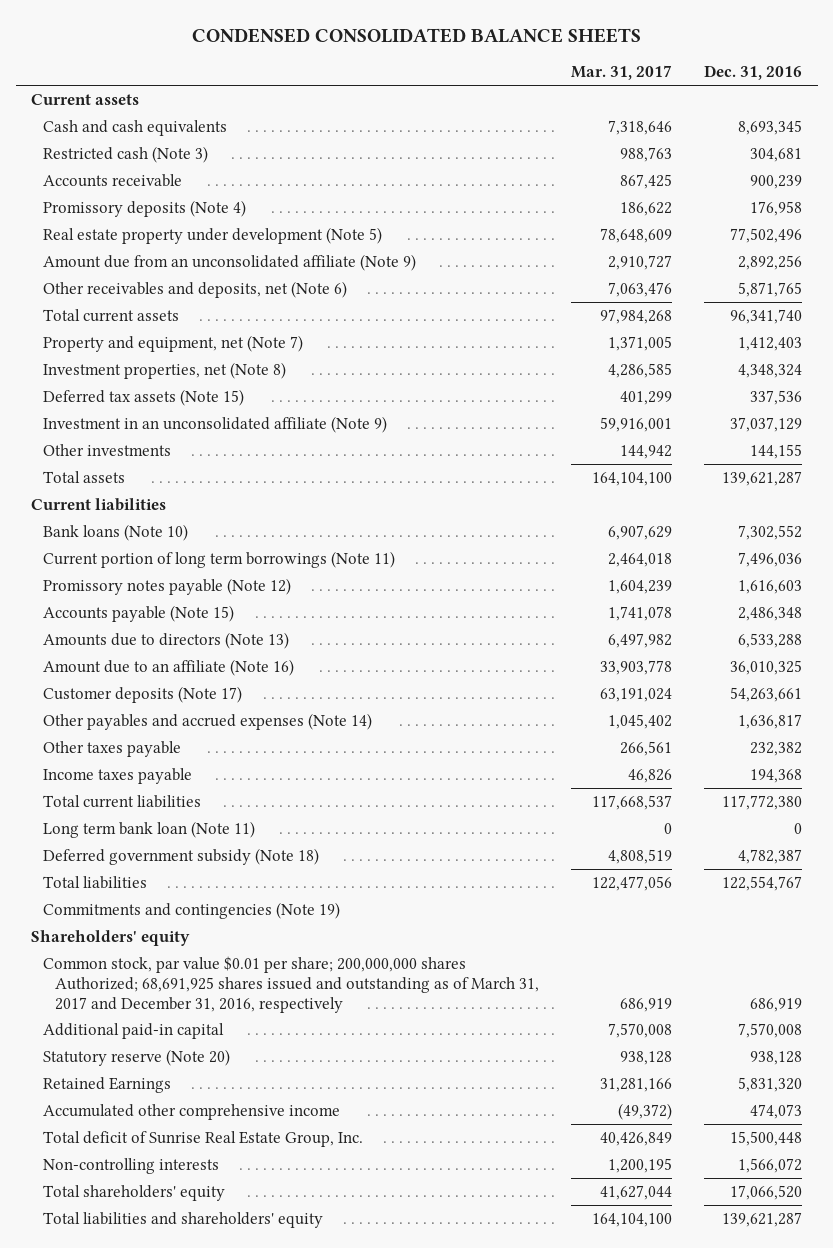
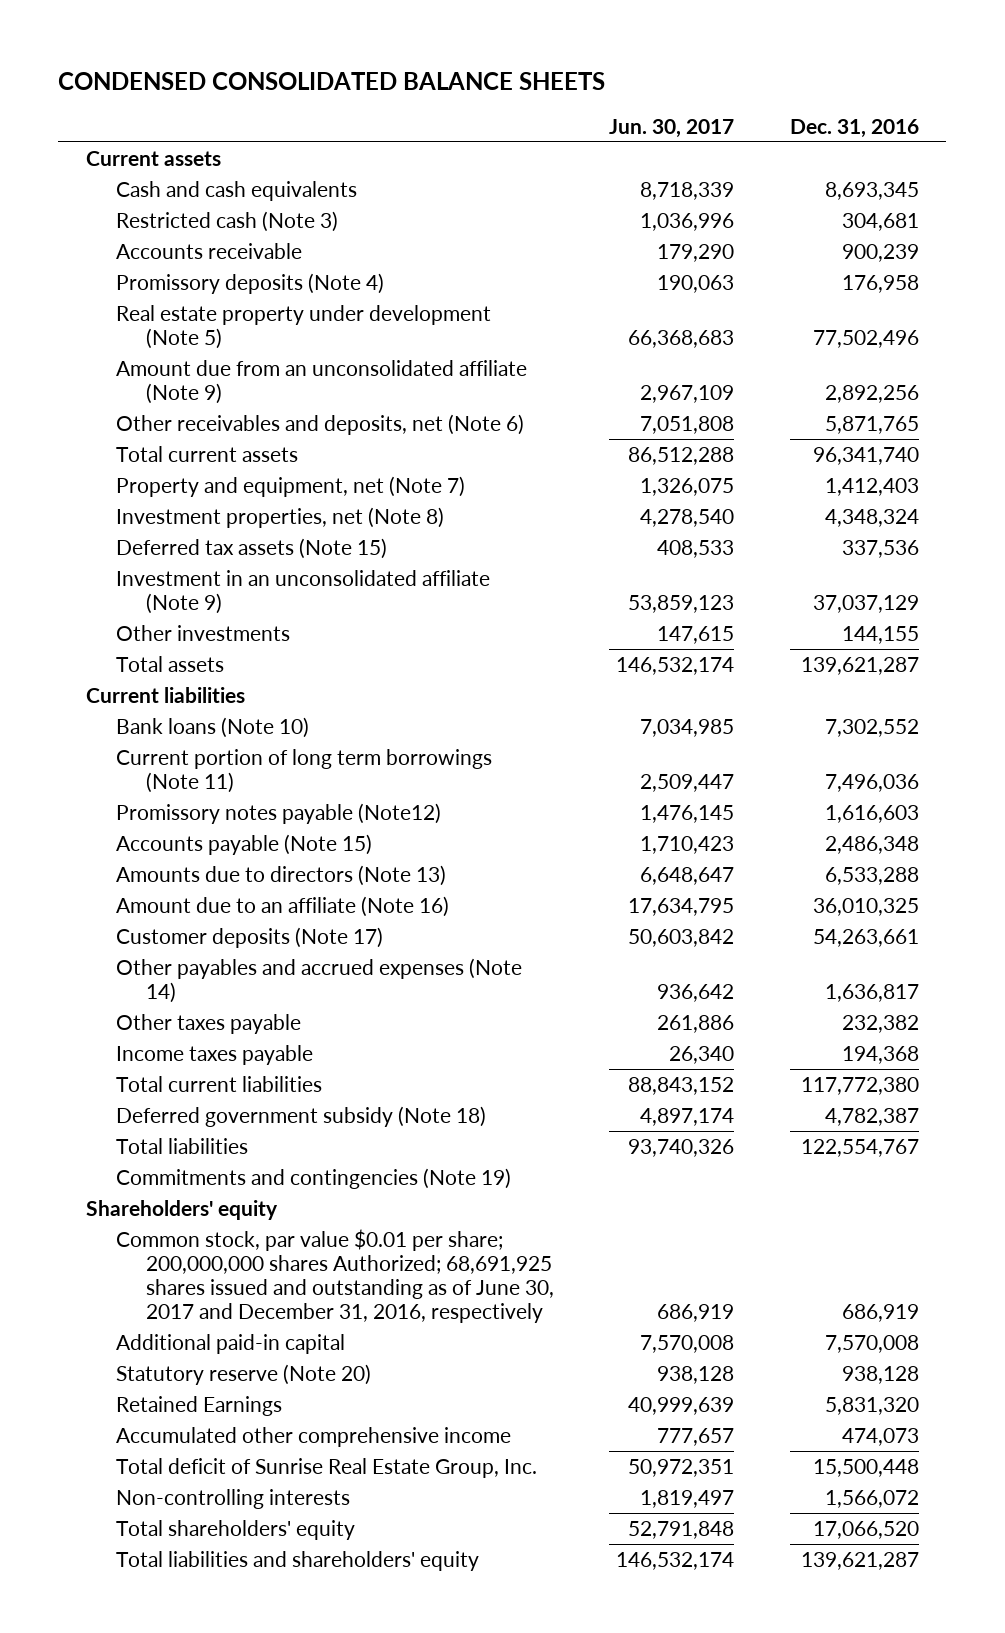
- | Mar. 31, 2017 | Dec. 31, 2016
+ | Jun. 30, 2017 | Dec. 31, 2016
- Promissory notes payable (Note 12) | 1,604,239 | 1,616,603
+ Promissory notes payable (Note12) | 1,476,145 | 1,616,603
- Long term bank loan (Note 11) | 0 | 0
- Common stock, par value $0.01 per share; 200,000,000 shares Authorized; 68,691,925 shares issued and outstanding as of March 31, 2017 and December 31, 2016, respectively | 686,919 | 686,919
+ Common stock, par value $0.01 per share; 200,000,000 shares Authorized; 68,691,925 shares issued and outstanding as of June 30, 2017 and December 31, 2016, respectively | 686,919 | 686,919

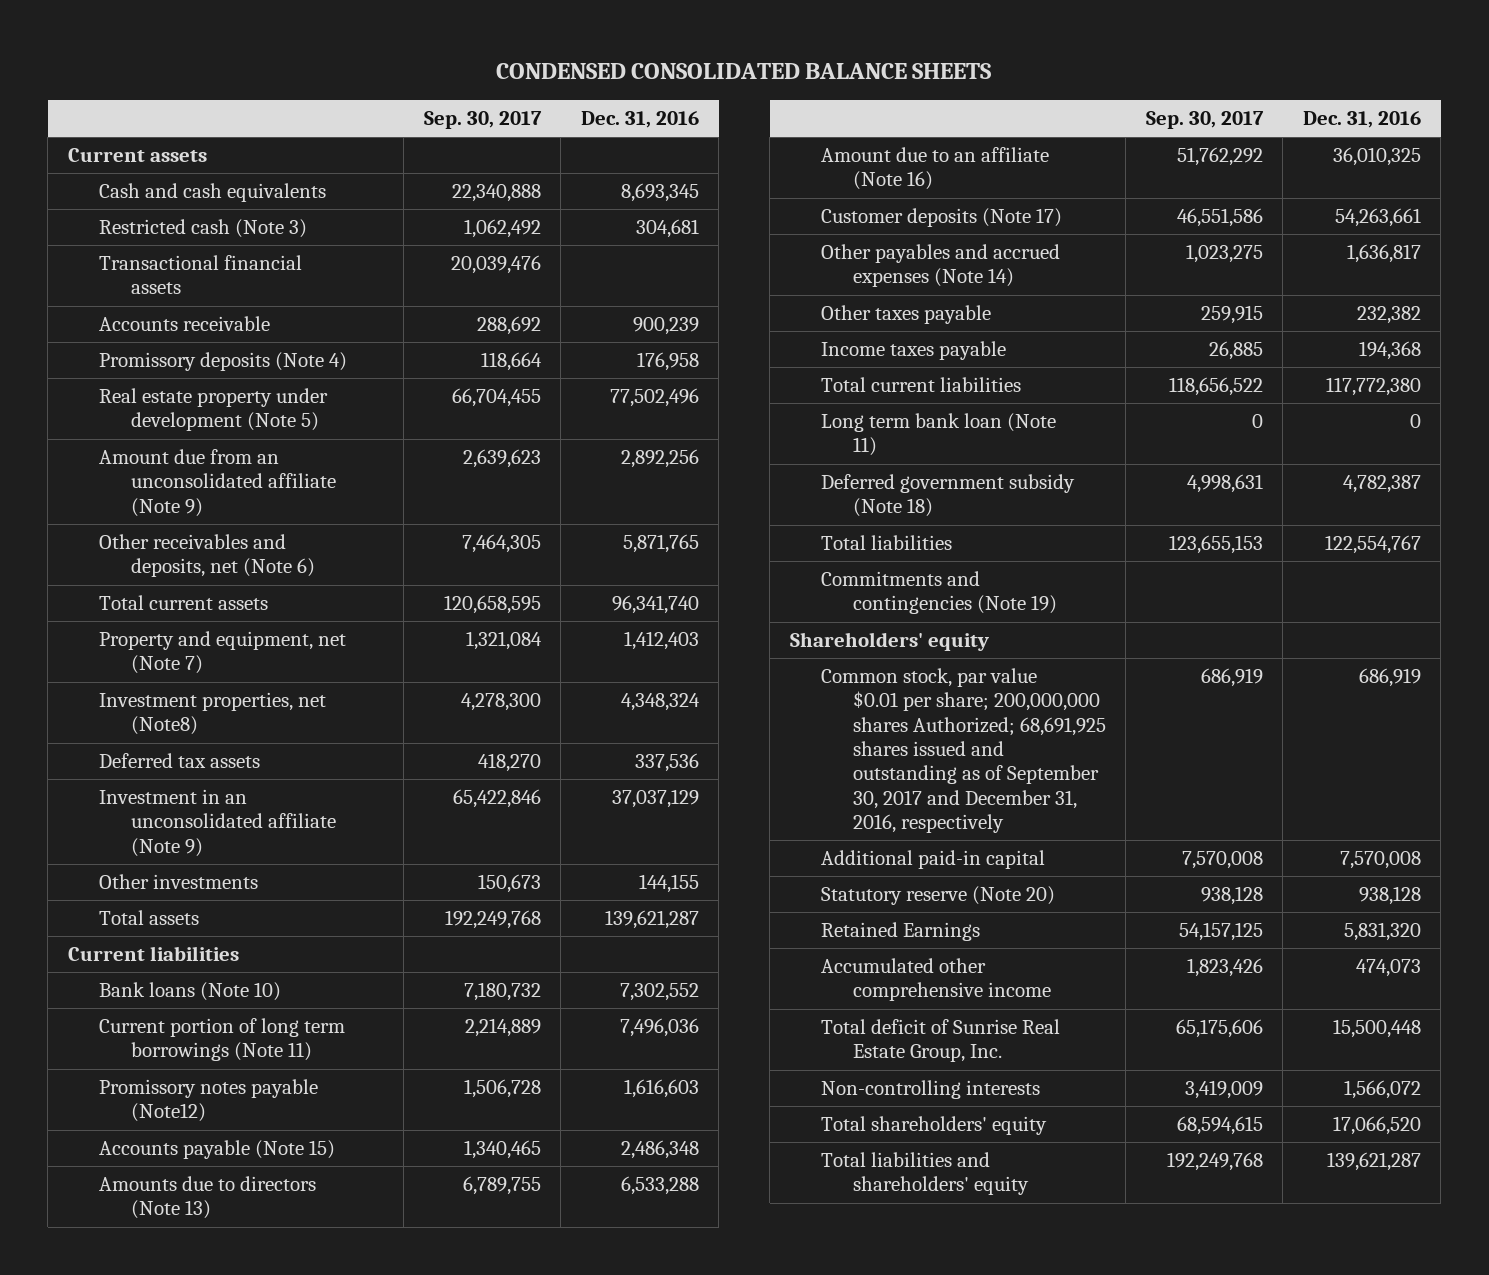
- | Jun. 30, 2017 | Dec. 31, 2016
+ | Sep. 30, 2017 | Dec. 31, 2016
+ Transactional financial assets | 20,039,476 |
- Investment properties, net (Note 8) | 4,278,540 | 4,348,324
- Deferred tax assets (Note 15) | 408,533 | 337,536
+ Investment properties, net (Note8) | 4,278,300 | 4,348,324
+ Deferred tax assets | 418,270 | 337,536
+ Long term bank loan (Note 11) | 0 | 0
- Common stock, par value $0.01 per share; 200,000,000 shares Authorized; 68,691,925 shares issued and outstanding as of June 30, 2017 and December 31, 2016, respectively | 686,919 | 686,919
+ Common stock, par value $0.01 per share; 200,000,000 shares Authorized; 68,691,925 shares issued and outstanding as of September 30, 2017 and December 31, 2016, respectively | 686,919 | 686,919

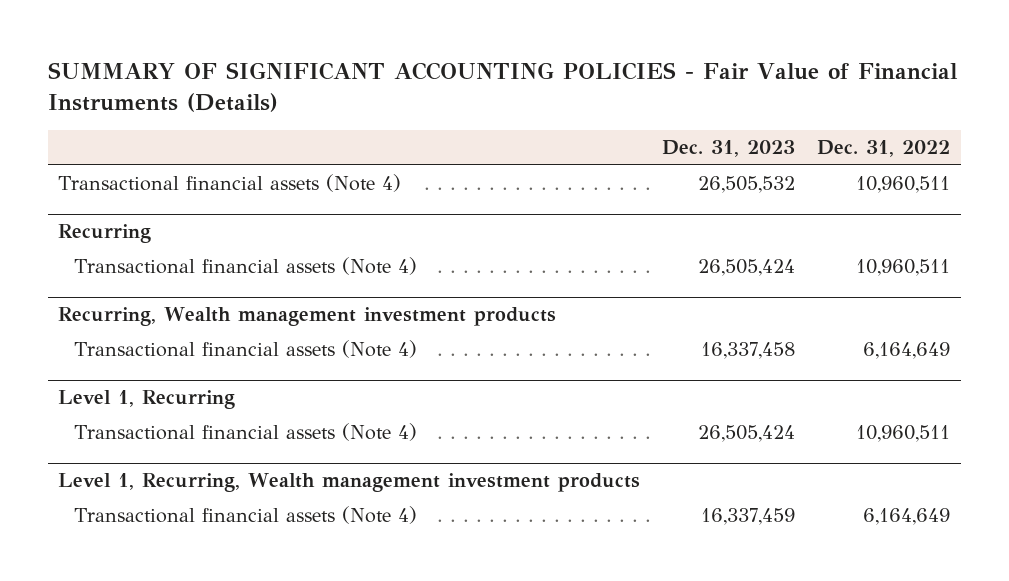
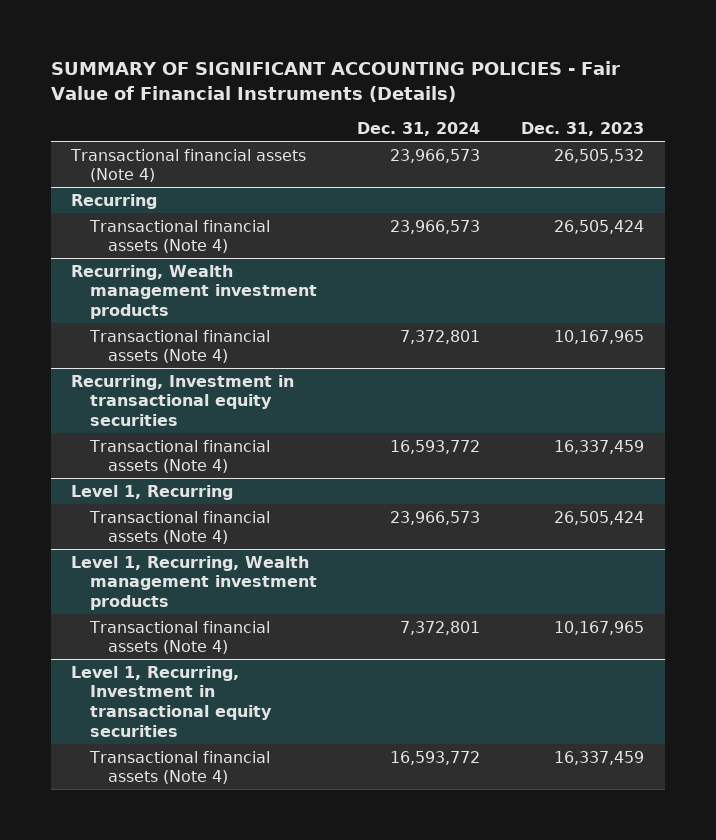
- | Dec. 31, 2023 | Dec. 31, 2022
+ | Dec. 31, 2024 | Dec. 31, 2023
@ Recurring, Wealth management investment products
- Transactional financial assets (Note 4) | 16,337,458 | 6,164,649
+ Transactional financial assets (Note 4) | 7,372,801 | 10,167,965
+ Recurring, Investment in transactional equity securities
+ Transactional financial assets (Note 4) | 16,593,772 | 16,337,459
@ Level 1, Recurring, Wealth management investment products
+ Transactional financial assets (Note 4) | 7,372,801 | 10,167,965
+ Level 1, Recurring, Investment in transactional equity securities

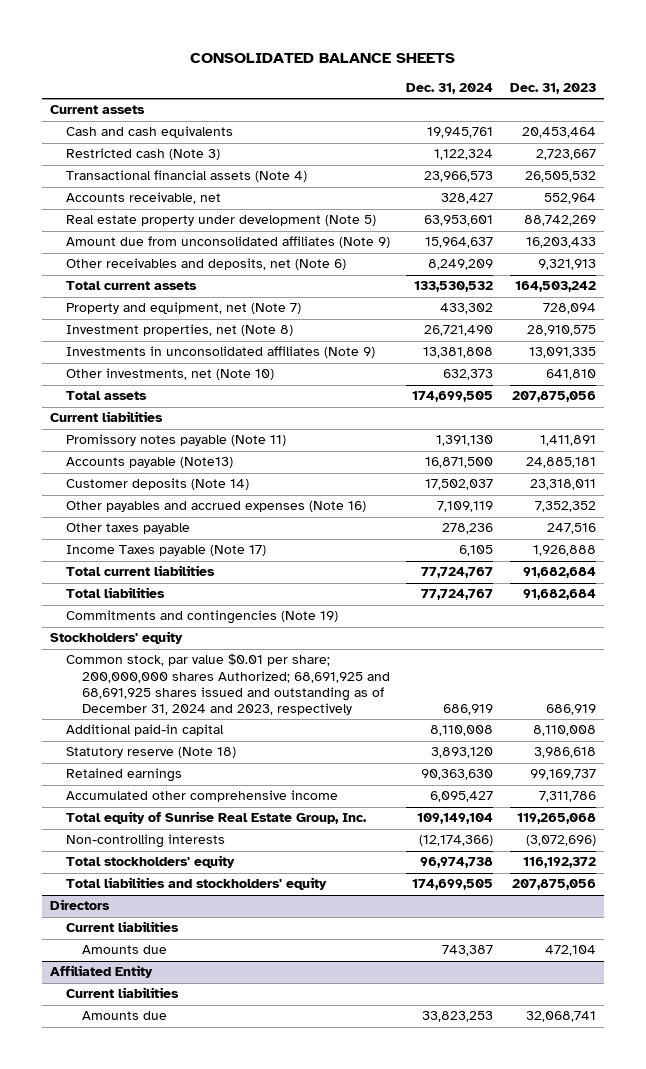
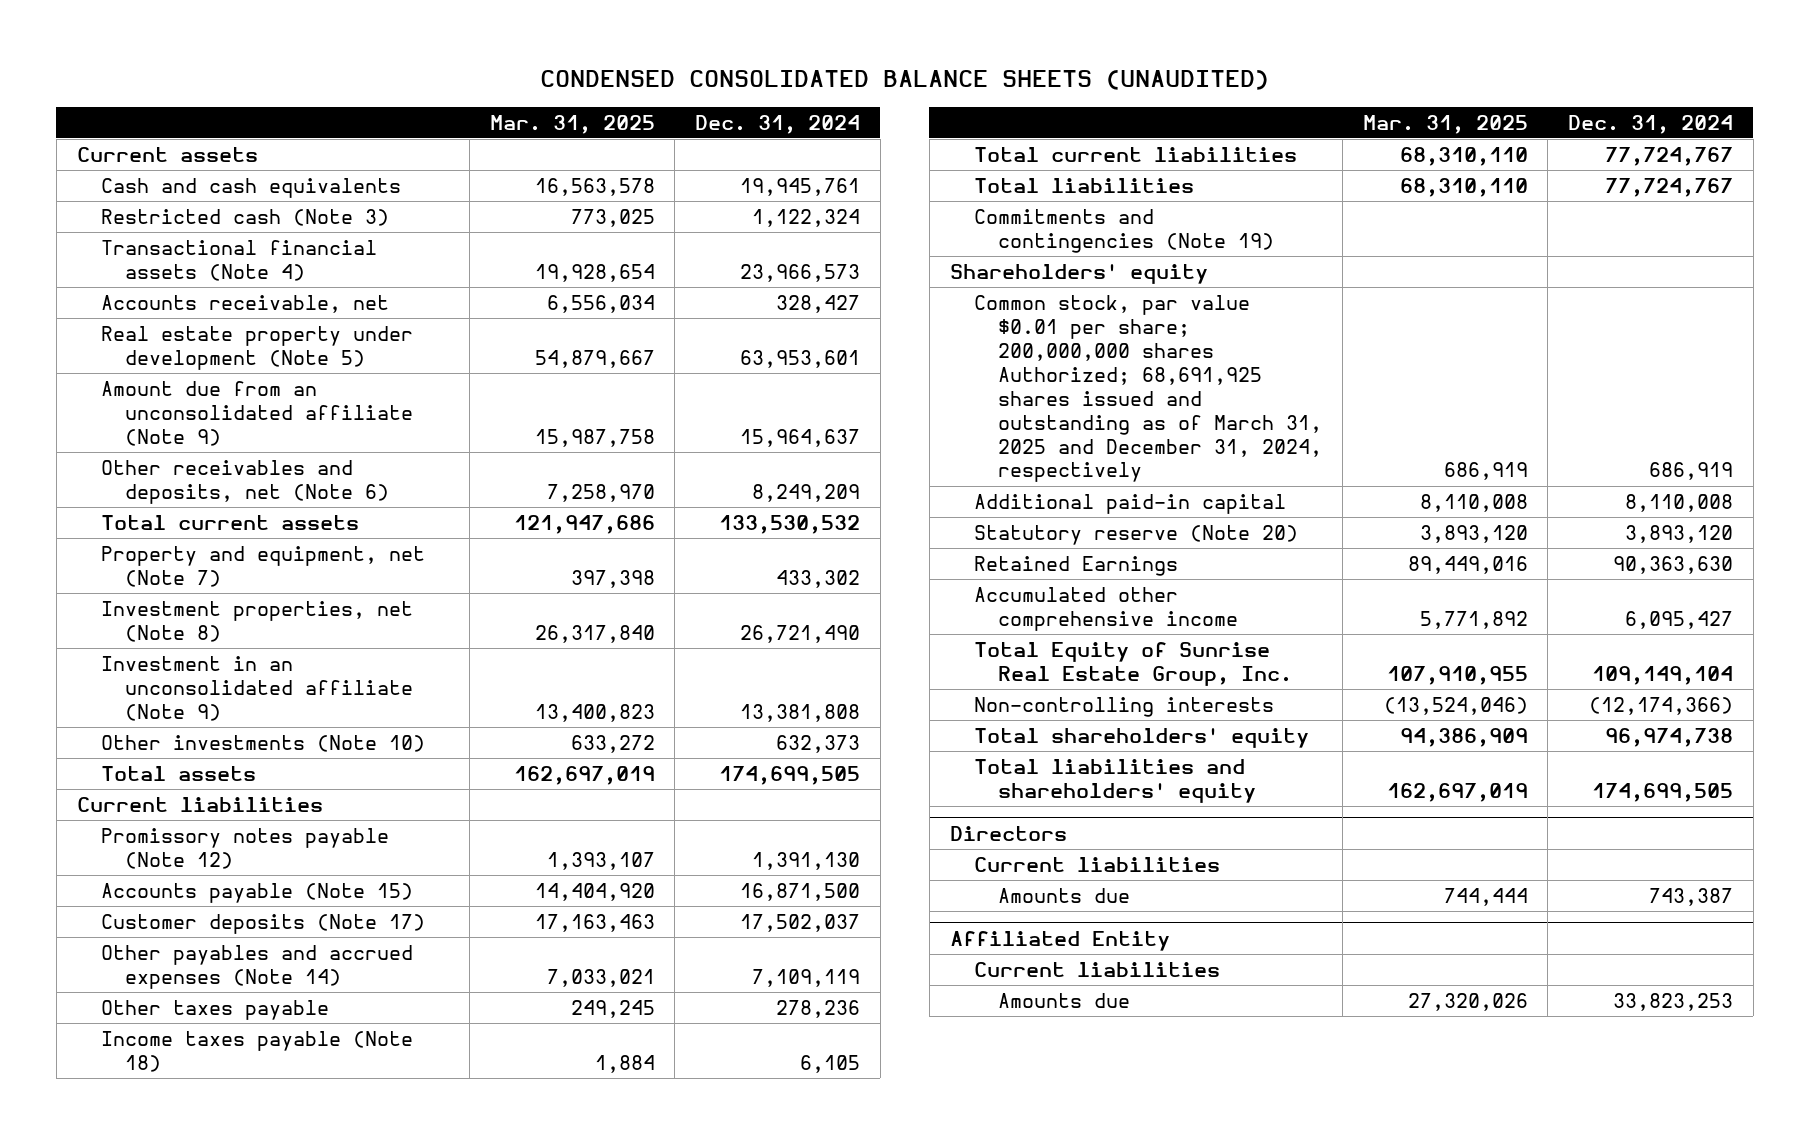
- CONSOLIDATED BALANCE SHEETS
+ CONDENSED CONSOLIDATED BALANCE SHEETS (UNAUDITED)
- | Dec. 31, 2024 | Dec. 31, 2023
+ | Mar. 31, 2025 | Dec. 31, 2024
- Amount due from unconsolidated affiliates (Note 9) | 15,964,637 | 16,203,433
+ Amount due from an unconsolidated affiliate (Note 9) | 15,987,758 | 15,964,637
- Investments in unconsolidated affiliates (Note 9) | 13,381,808 | 13,091,335
- Other investments, net (Note 10) | 632,373 | 641,810
+ Investment in an unconsolidated affiliate (Note 9) | 13,400,823 | 13,381,808
+ Other investments (Note 10) | 633,272 | 632,373
- Promissory notes payable (Note 11) | 1,391,130 | 1,411,891
- Accounts payable (Note13) | 16,871,500 | 24,885,181
- Customer deposits (Note 14) | 17,502,037 | 23,318,011
- Other payables and accrued expenses (Note 16) | 7,109,119 | 7,352,352
+ Promissory notes payable (Note 12) | 1,393,107 | 1,391,130
+ Accounts payable (Note 15) | 14,404,920 | 16,871,500
+ Customer deposits (Note 17) | 17,163,463 | 17,502,037
+ Other payables and accrued expenses (Note 14) | 7,033,021 | 7,109,119
- Income Taxes payable (Note 17) | 6,105 | 1,926,888
+ Income taxes payable (Note 18) | 1,884 | 6,105
- Stockholders' equity
- Common stock, par value $0.01 per share; 200,000,000 shares Authorized; 68,691,925 and 68,691,925 shares issued and outstanding as of December 31, 2024 and 2023, respectively | 686,919 | 686,919
+ Shareholders' equity
+ Common stock, par value $0.01 per share; 200,000,000 shares Authorized; 68,691,925 shares issued and outstanding as of March 31, 2025 and December 31, 2024, respectively | 686,919 | 686,919
- Statutory reserve (Note 18) | 3,893,120 | 3,986,618
- Retained earnings | 90,363,630 | 99,169,737
+ Statutory reserve (Note 20) | 3,893,120 | 3,893,120
+ Retained Earnings | 89,449,016 | 90,363,630
- Total equity of Sunrise Real Estate Group, Inc. | 109,149,104 | 119,265,068
+ Total Equity of Sunrise Real Estate Group, Inc. | 107,910,955 | 109,149,104
- Total stockholders' equity | 96,974,738 | 116,192,372
- Total liabilities and stockholders' equity | 174,699,505 | 207,875,056
+ Total shareholders' equity | 94,386,909 | 96,974,738
+ Total liabilities and shareholders' equity | 162,697,019 | 174,699,505

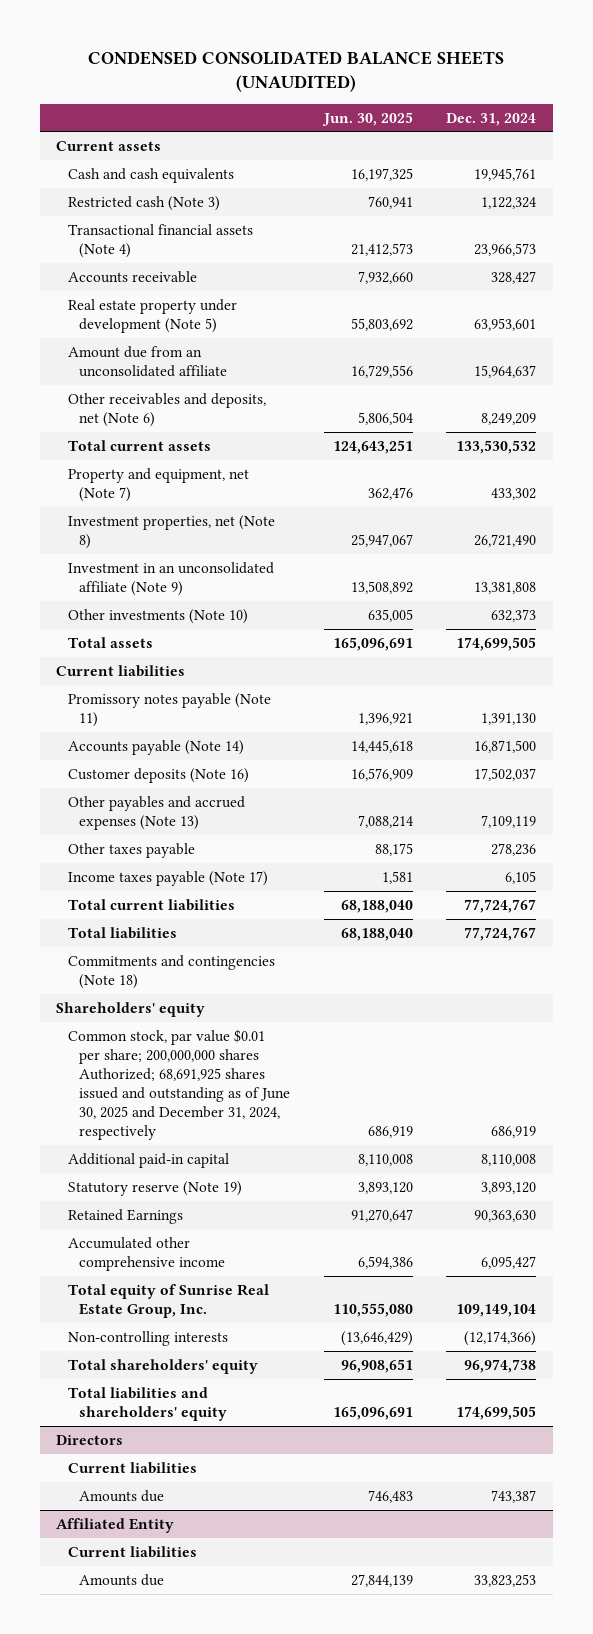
- | Mar. 31, 2025 | Dec. 31, 2024
+ | Jun. 30, 2025 | Dec. 31, 2024
- Accounts receivable, net | 6,556,034 | 328,427
+ Accounts receivable | 7,932,660 | 328,427
- Amount due from an unconsolidated affiliate (Note 9) | 15,987,758 | 15,964,637
+ Amount due from an unconsolidated affiliate | 16,729,556 | 15,964,637
- Promissory notes payable (Note 12) | 1,393,107 | 1,391,130
- Accounts payable (Note 15) | 14,404,920 | 16,871,500
- Customer deposits (Note 17) | 17,163,463 | 17,502,037
- Other payables and accrued expenses (Note 14) | 7,033,021 | 7,109,119
+ Promissory notes payable (Note 11) | 1,396,921 | 1,391,130
+ Accounts payable (Note 14) | 14,445,618 | 16,871,500
+ Customer deposits (Note 16) | 16,576,909 | 17,502,037
+ Other payables and accrued expenses (Note 13) | 7,088,214 | 7,109,119
- Income taxes payable (Note 18) | 1,884 | 6,105
+ Income taxes payable (Note 17) | 1,581 | 6,105
- Commitments and contingencies (Note 19)
+ Commitments and contingencies (Note 18)
- Common stock, par value $0.01 per share; 200,000,000 shares Authorized; 68,691,925 shares issued and outstanding as of March 31, 2025 and December 31, 2024, respectively | 686,919 | 686,919
+ Common stock, par value $0.01 per share; 200,000,000 shares Authorized; 68,691,925 shares issued and outstanding as of June 30, 2025 and December 31, 2024, respectively | 686,919 | 686,919
- Statutory reserve (Note 20) | 3,893,120 | 3,893,120
+ Statutory reserve (Note 19) | 3,893,120 | 3,893,120
- Total Equity of Sunrise Real Estate Group, Inc. | 107,910,955 | 109,149,104
+ Total equity of Sunrise Real Estate Group, Inc. | 110,555,080 | 109,149,104

